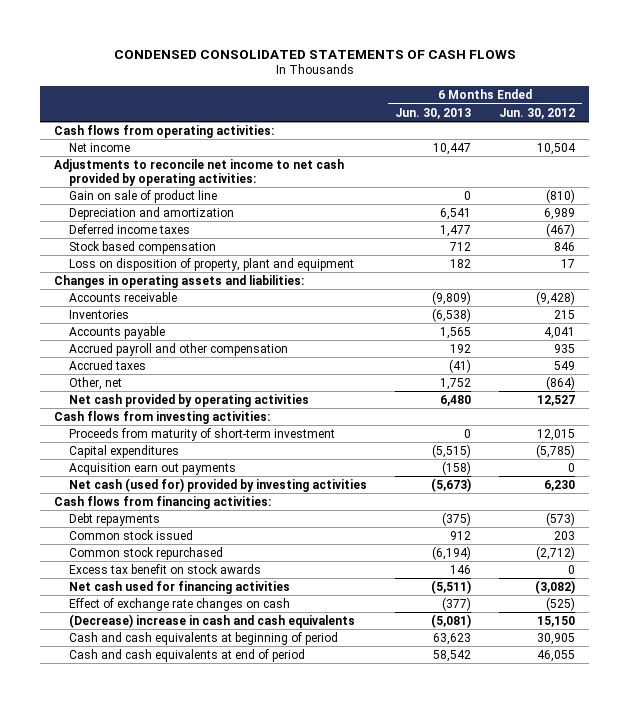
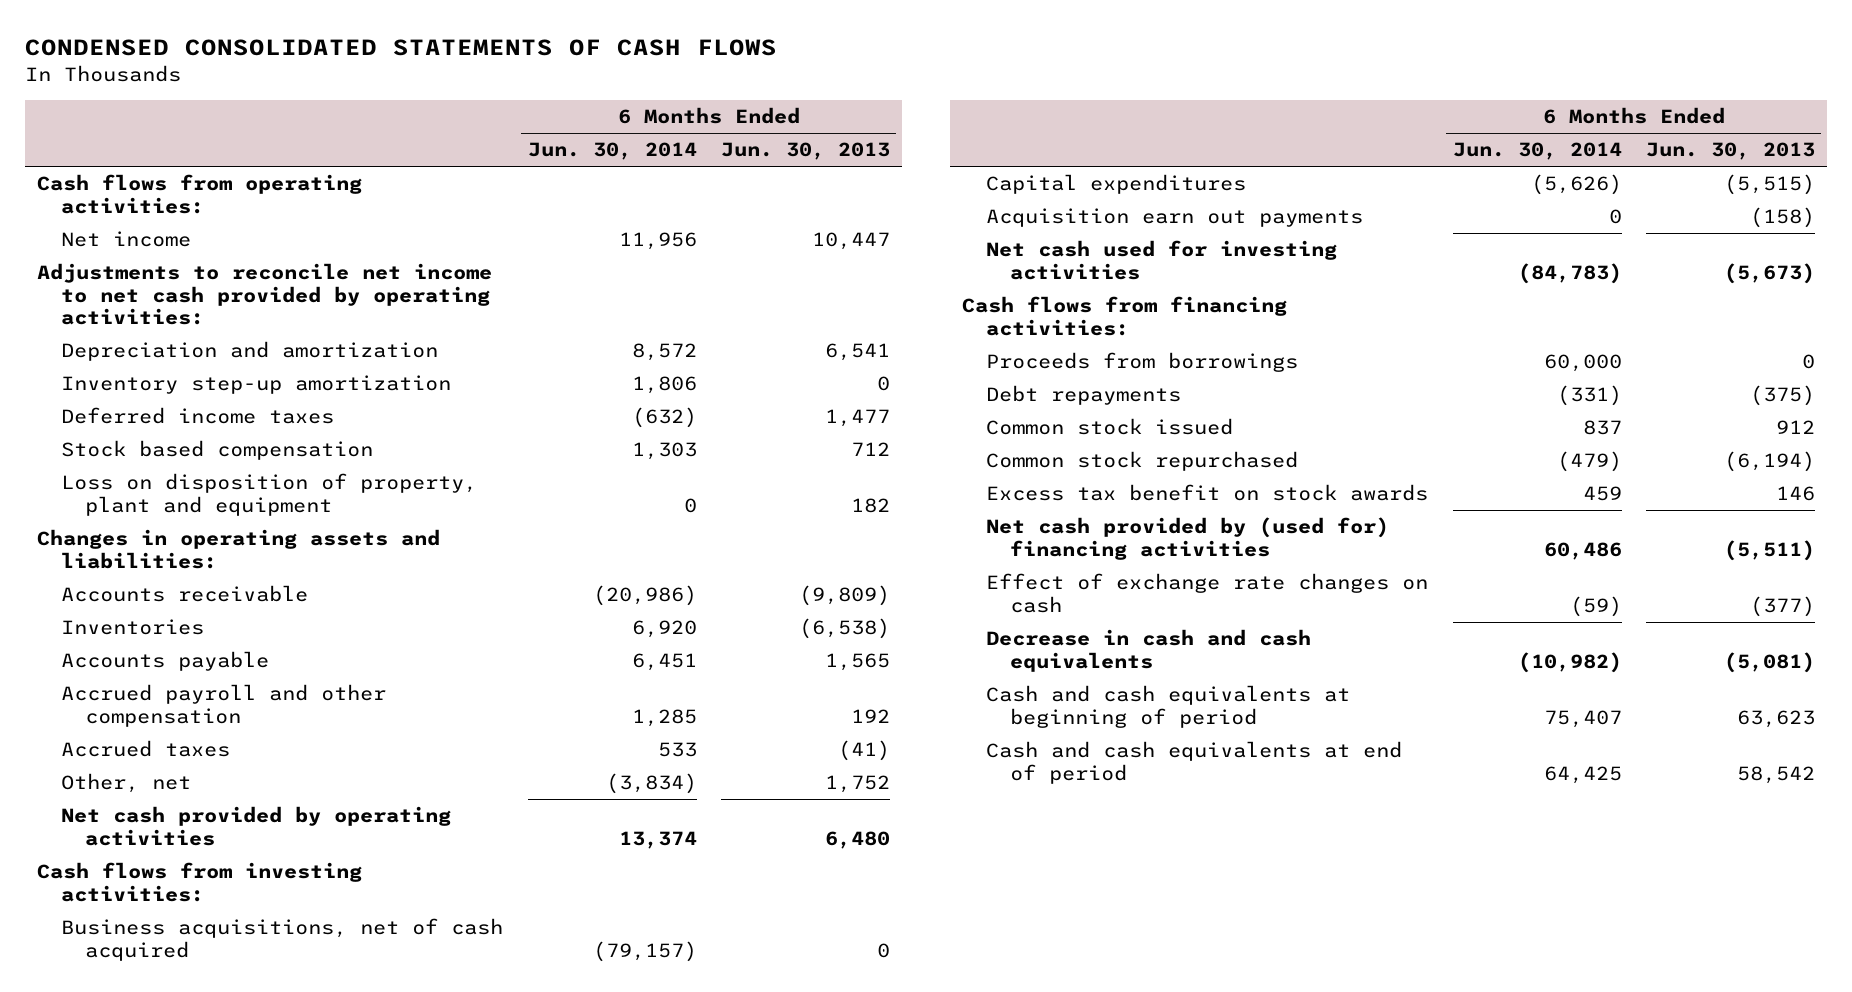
- | 6 Months Ended Jun. 30, 2013 | 6 Months Ended Jun. 30, 2012
+ | 6 Months Ended Jun. 30, 2014 | 6 Months Ended Jun. 30, 2013
- Gain on sale of product line | 0 | (810)
+ Inventory step-up amortization | 1,806 | 0
- Proceeds from maturity of short-term investment | 0 | 12,015
+ Business acquisitions, net of cash acquired | (79,157) | 0
- Net cash (used for) provided by investing activities | (5,673) | 6,230
+ Net cash used for investing activities | (84,783) | (5,673)
+ Proceeds from borrowings | 60,000 | 0
- Net cash used for financing activities | (5,511) | (3,082)
+ Net cash provided by (used for) financing activities | 60,486 | (5,511)
- (Decrease) increase in cash and cash equivalents | (5,081) | 15,150
+ Decrease in cash and cash equivalents | (10,982) | (5,081)

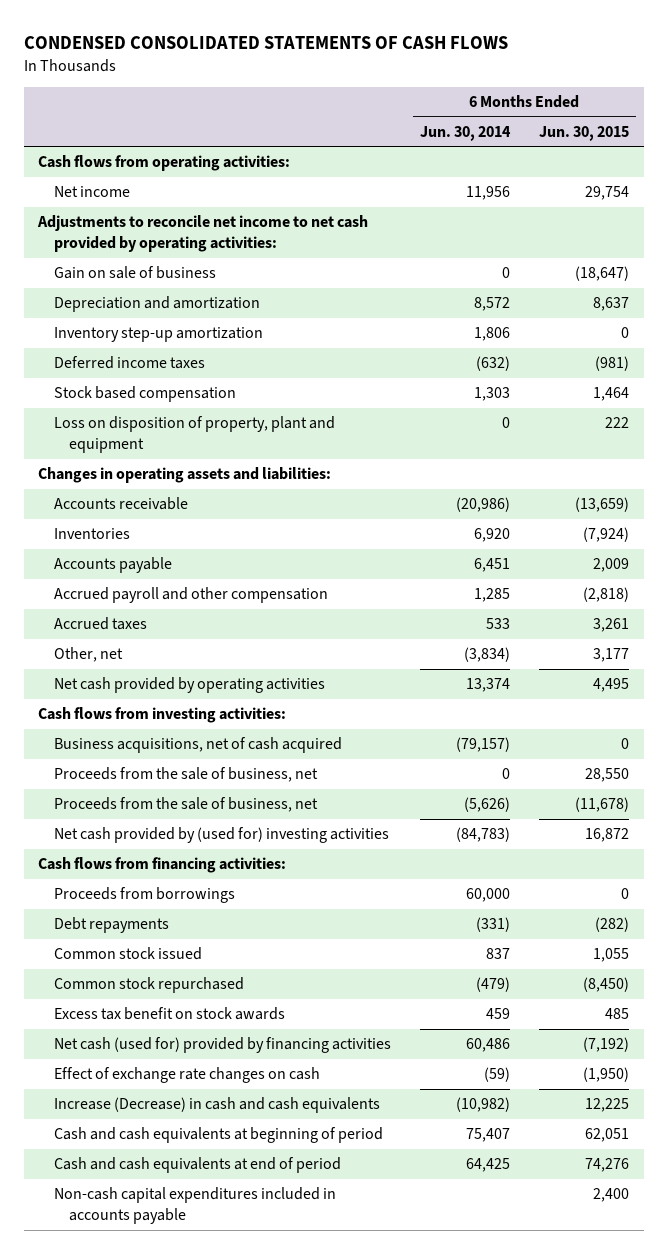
- | 6 Months Ended Jun. 30, 2014 | 6 Months Ended Jun. 30, 2013
+ | 6 Months Ended Jun. 30, 2014 | 6 Months Ended Jun. 30, 2015
+ Gain on sale of business | 0 | (18,647)
- Capital expenditures | (5,626) | (5,515)
- Acquisition earn out payments | 0 | (158)
- Net cash used for investing activities | (84,783) | (5,673)
+ Proceeds from the sale of business, net | 0 | 28,550
+ Proceeds from the sale of business, net | (5,626) | (11,678)
+ Net cash provided by (used for) investing activities | (84,783) | 16,872
- Net cash provided by (used for) financing activities | 60,486 | (5,511)
+ Net cash (used for) provided by financing activities | 60,486 | (7,192)
- Decrease in cash and cash equivalents | (10,982) | (5,081)
+ Increase (Decrease) in cash and cash equivalents | (10,982) | 12,225
+ Non-cash capital expenditures included in accounts payable | | 2,400

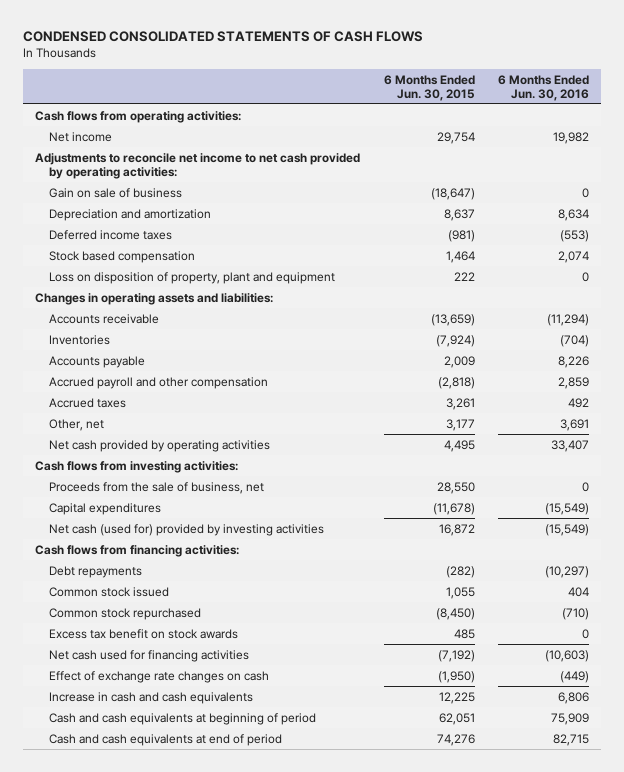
- | 6 Months Ended Jun. 30, 2014 | 6 Months Ended Jun. 30, 2015
+ | 6 Months Ended Jun. 30, 2015 | 6 Months Ended Jun. 30, 2016
- Inventory step-up amortization | 1,806 | 0
- Business acquisitions, net of cash acquired | (79,157) | 0
- Proceeds from the sale of business, net | (5,626) | (11,678)
- Net cash provided by (used for) investing activities | (84,783) | 16,872
+ Capital expenditures | (11,678) | (15,549)
+ Net cash (used for) provided by investing activities | 16,872 | (15,549)
- Proceeds from borrowings | 60,000 | 0
- Net cash (used for) provided by financing activities | 60,486 | (7,192)
+ Net cash used for financing activities | (7,192) | (10,603)
- Increase (Decrease) in cash and cash equivalents | (10,982) | 12,225
+ Increase in cash and cash equivalents | 12,225 | 6,806
- Non-cash capital expenditures included in accounts payable | | 2,400

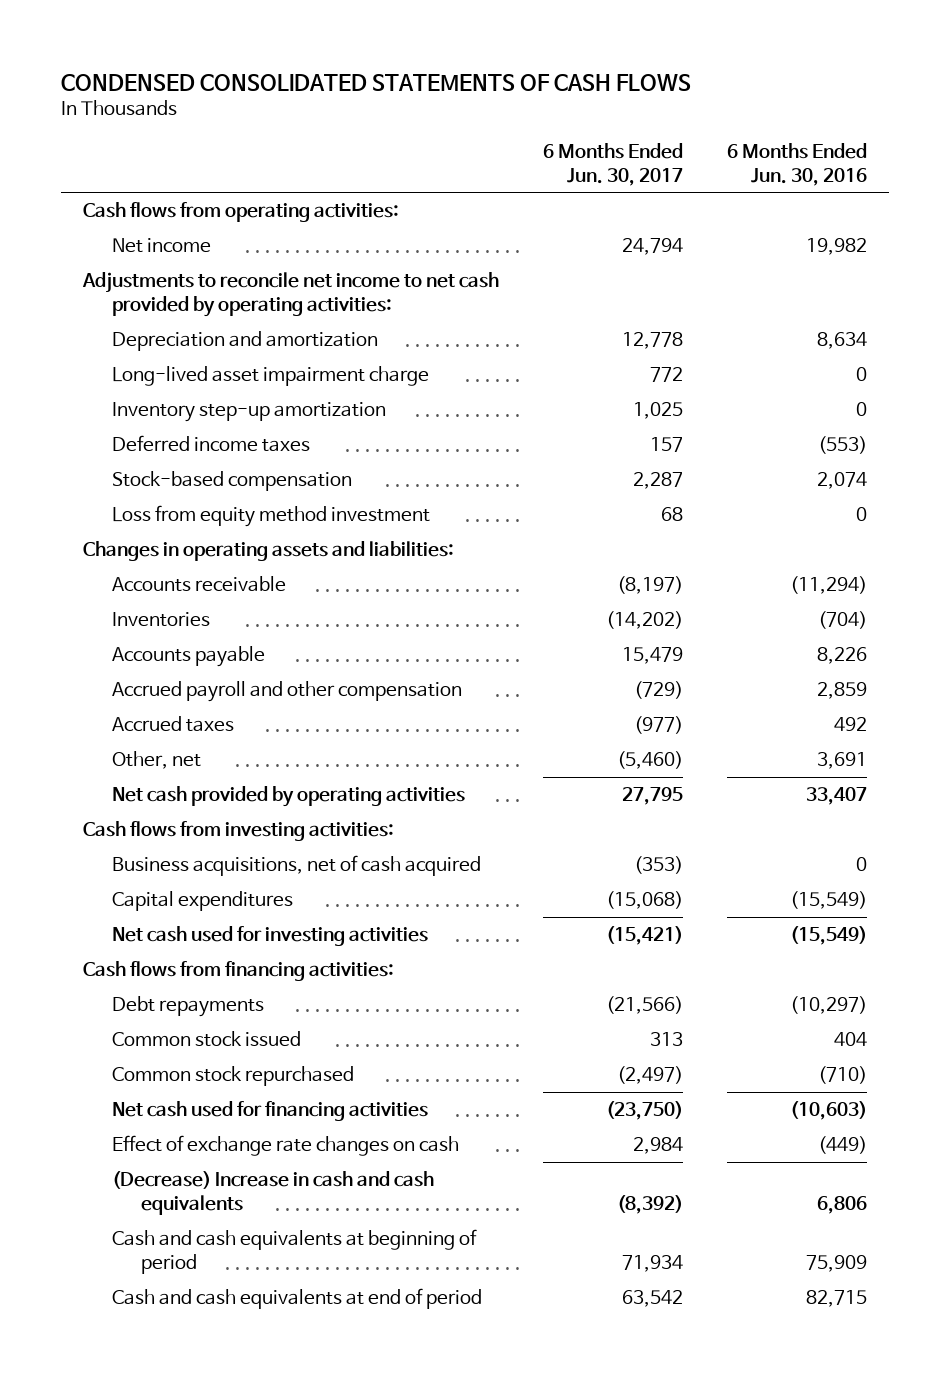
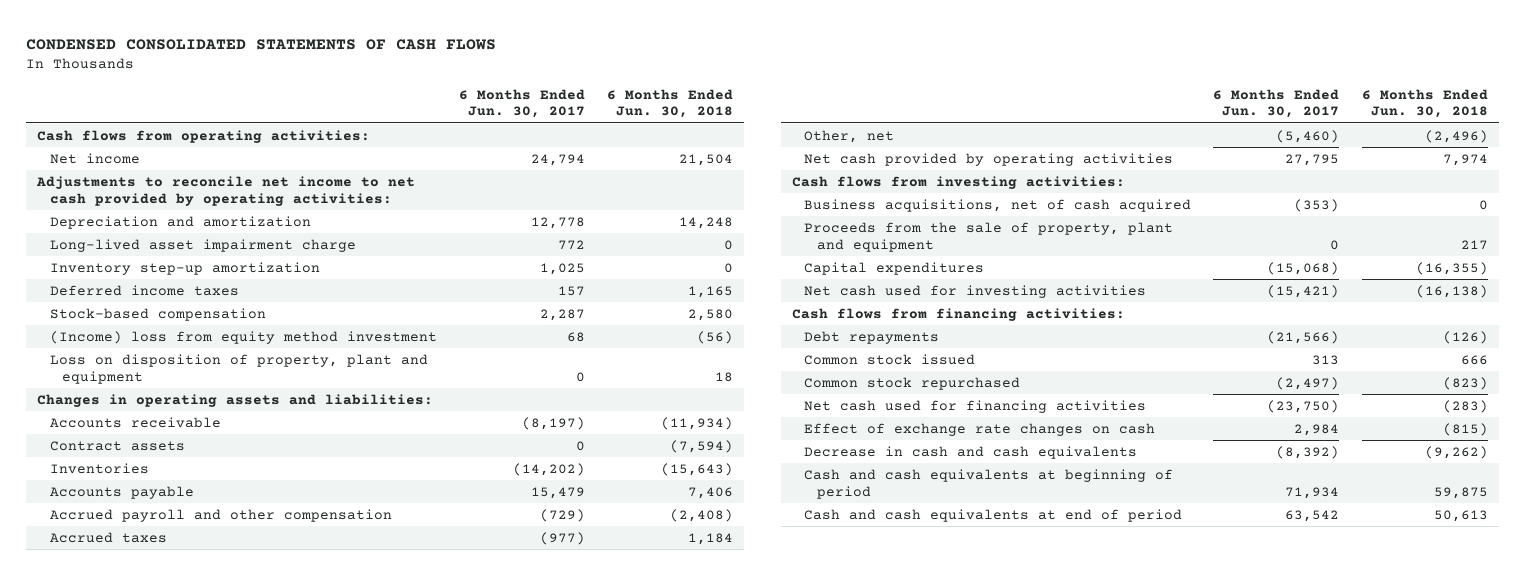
- | 6 Months Ended Jun. 30, 2017 | 6 Months Ended Jun. 30, 2016
+ | 6 Months Ended Jun. 30, 2017 | 6 Months Ended Jun. 30, 2018
- Loss from equity method investment | 68 | 0
+ (Income) loss from equity method investment | 68 | (56)
+ Loss on disposition of property, plant and equipment | 0 | 18
+ Contract assets | 0 | (7,594)
+ Proceeds from the sale of property, plant and equipment | 0 | 217
- (Decrease) Increase in cash and cash equivalents | (8,392) | 6,806
+ Decrease in cash and cash equivalents | (8,392) | (9,262)

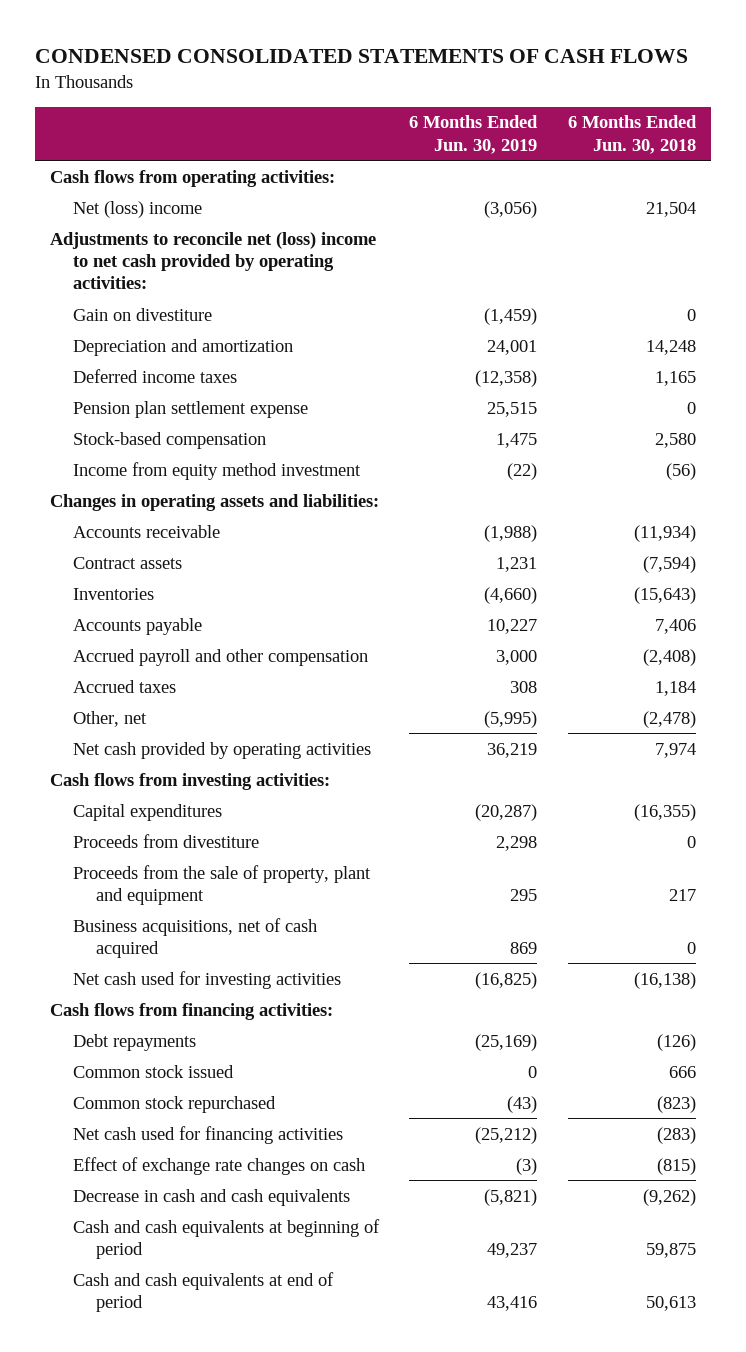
- | 6 Months Ended Jun. 30, 2017 | 6 Months Ended Jun. 30, 2018
+ | 6 Months Ended Jun. 30, 2019 | 6 Months Ended Jun. 30, 2018
- Net income | 24,794 | 21,504
- Adjustments to reconcile net income to net cash provided by operating activities:
+ Net (loss) income | (3,056) | 21,504
+ Adjustments to reconcile net (loss) income to net cash provided by operating activities:
+ Gain on divestiture | (1,459) | 0
- Long-lived asset impairment charge | 772 | 0
- Inventory step-up amortization | 1,025 | 0
+ Pension plan settlement expense | 25,515 | 0
- (Income) loss from equity method investment | 68 | (56)
- Loss on disposition of property, plant and equipment | 0 | 18
+ Income from equity method investment | (22) | (56)
- Other, net | (5,460) | (2,496)
+ Other, net | (5,995) | (2,478)
+ Proceeds from divestiture | 2,298 | 0
moved down: Proceeds from the sale of property, plant and equipment | 295 | 217
moved down: Business acquisitions, net of cash acquired | 869 | 0

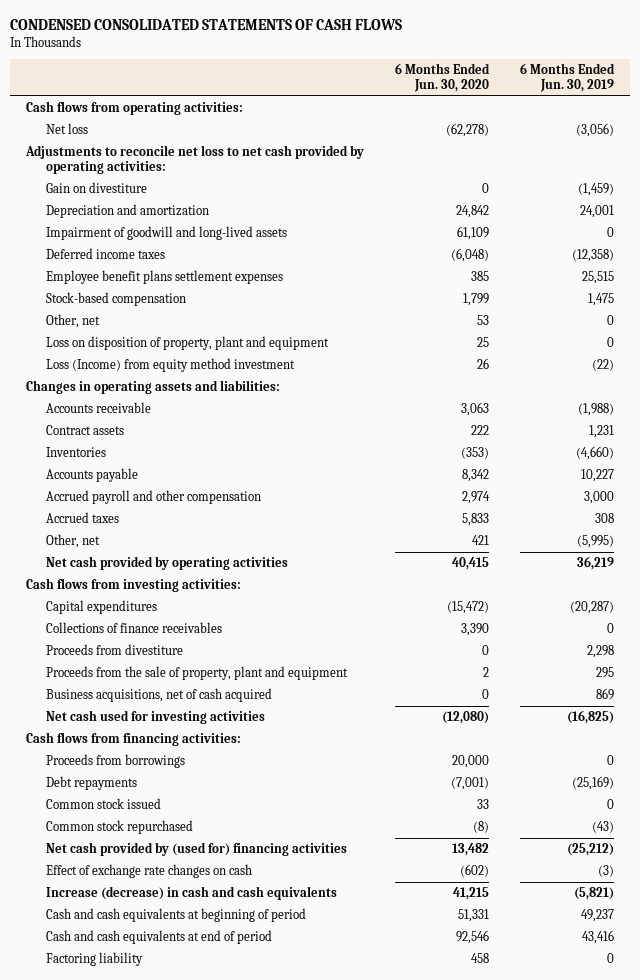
- | 6 Months Ended Jun. 30, 2019 | 6 Months Ended Jun. 30, 2018
+ | 6 Months Ended Jun. 30, 2020 | 6 Months Ended Jun. 30, 2019
- Net (loss) income | (3,056) | 21,504
- Adjustments to reconcile net (loss) income to net cash provided by operating activities:
+ Net loss | (62,278) | (3,056)
+ Adjustments to reconcile net loss to net cash provided by operating activities:
+ Impairment of goodwill and long-lived assets | 61,109 | 0
- Pension plan settlement expense | 25,515 | 0
+ Employee benefit plans settlement expenses | 385 | 25,515
- Income from equity method investment | (22) | (56)
+ Other, net | 53 | 0
+ Loss on disposition of property, plant and equipment | 25 | 0
+ Loss (Income) from equity method investment | 26 | (22)
+ Collections of finance receivables | 3,390 | 0
+ Proceeds from borrowings | 20,000 | 0
- Net cash used for financing activities | (25,212) | (283)
+ Net cash provided by (used for) financing activities | 13,482 | (25,212)
- Decrease in cash and cash equivalents | (5,821) | (9,262)
+ Increase (decrease) in cash and cash equivalents | 41,215 | (5,821)
+ Factoring liability | 458 | 0

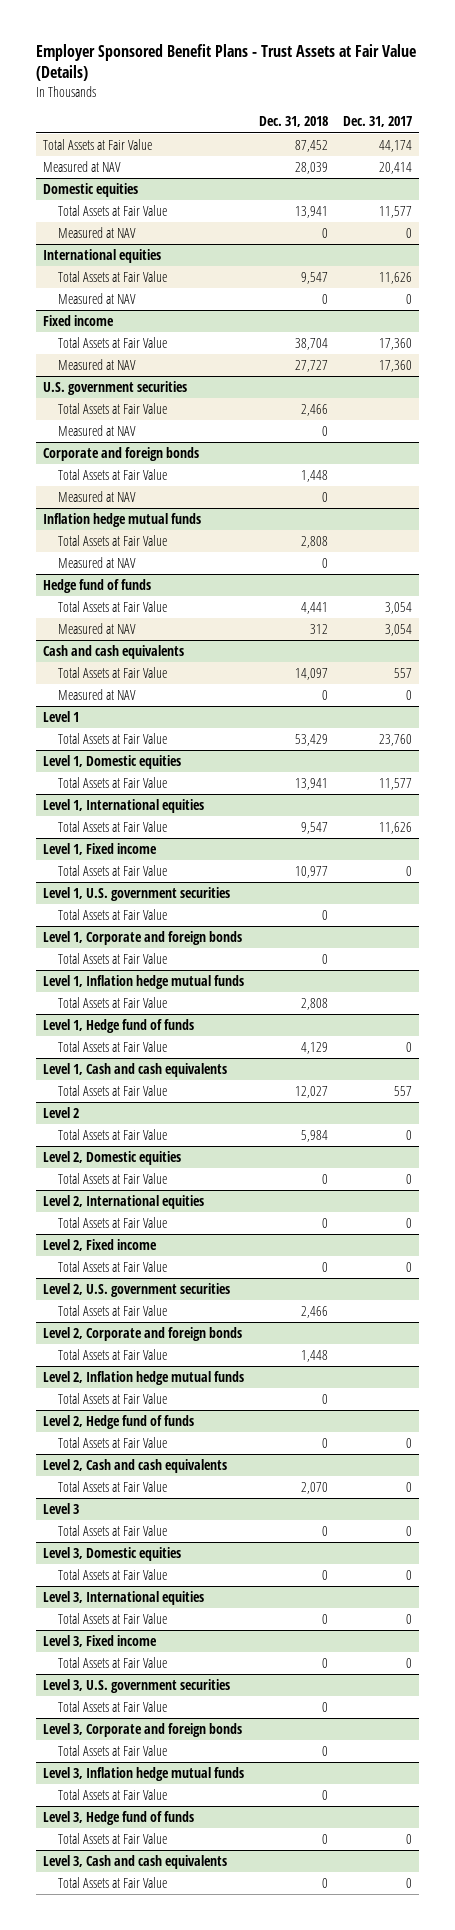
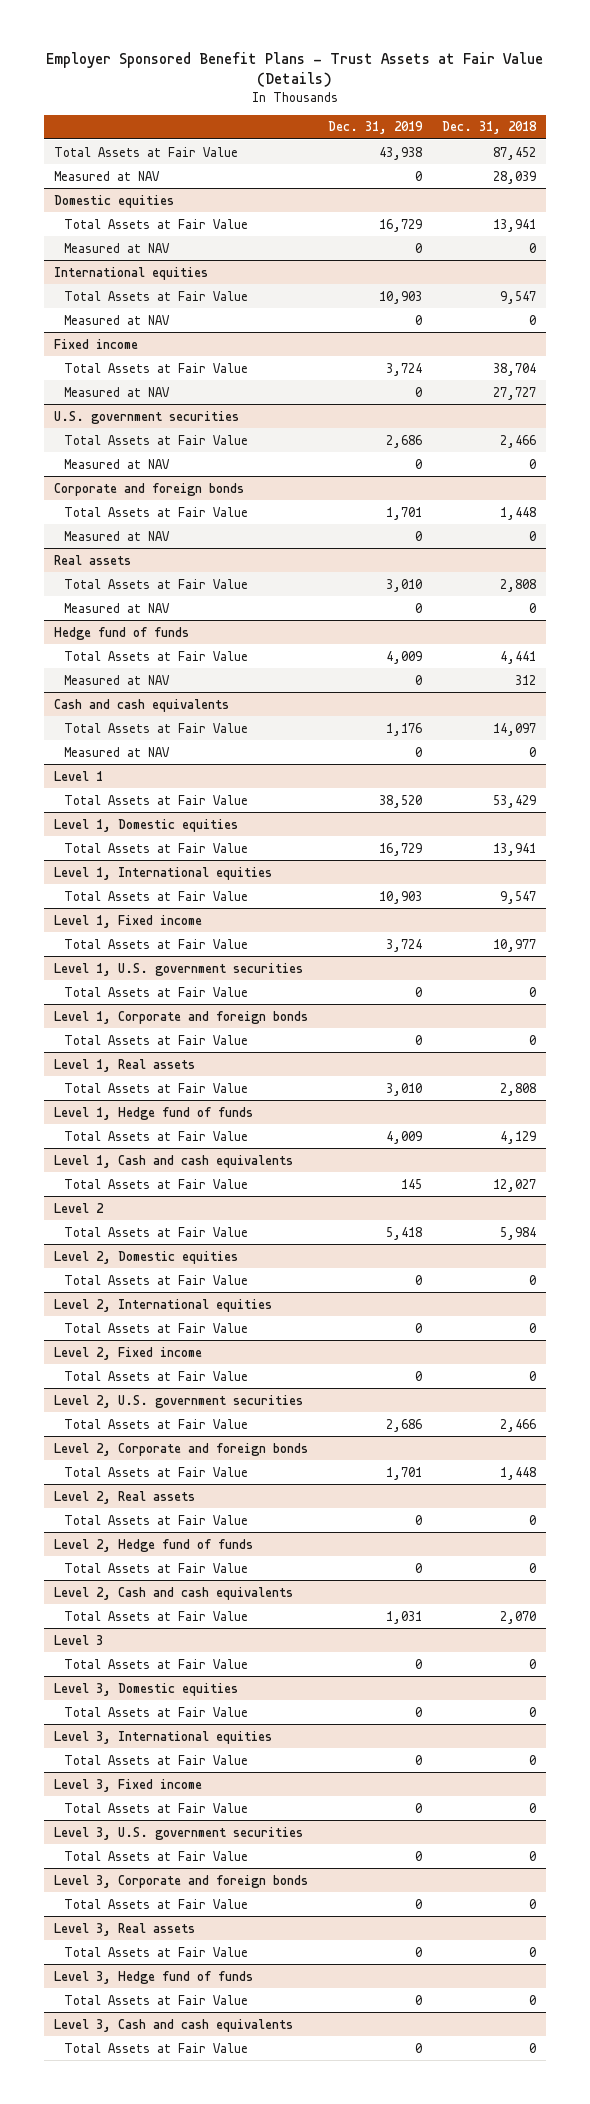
- | Dec. 31, 2018 | Dec. 31, 2017
+ | Dec. 31, 2019 | Dec. 31, 2018
- Inflation hedge mutual funds
+ Real assets
- Level 1, Inflation hedge mutual funds
+ Level 1, Real assets
- Level 2, Inflation hedge mutual funds
+ Level 2, Real assets
- Level 3, Inflation hedge mutual funds
+ Level 3, Real assets

